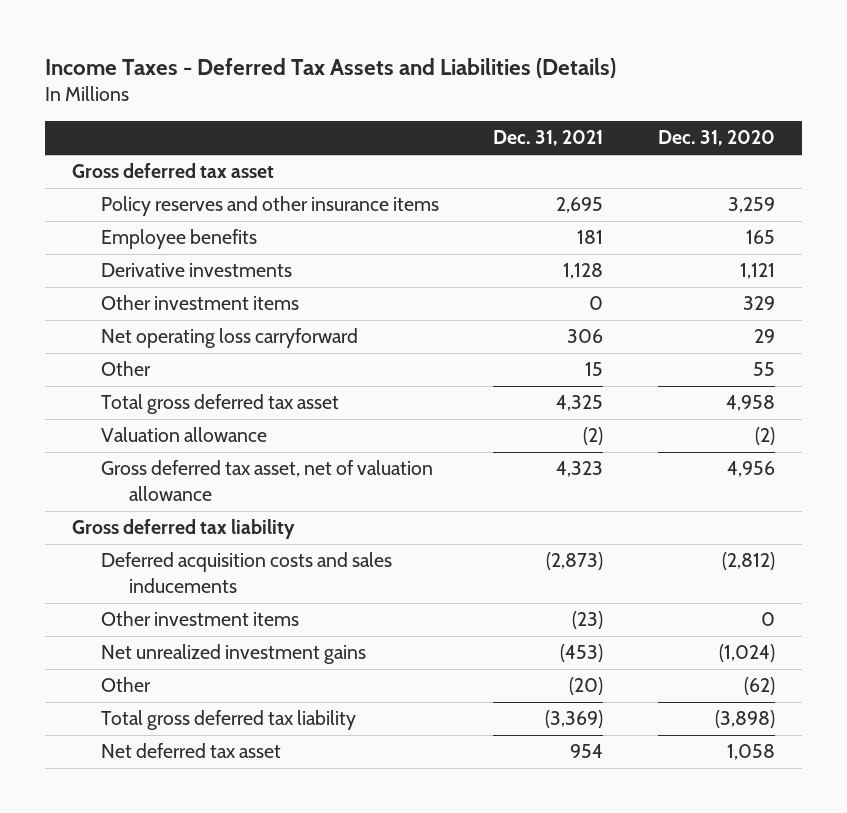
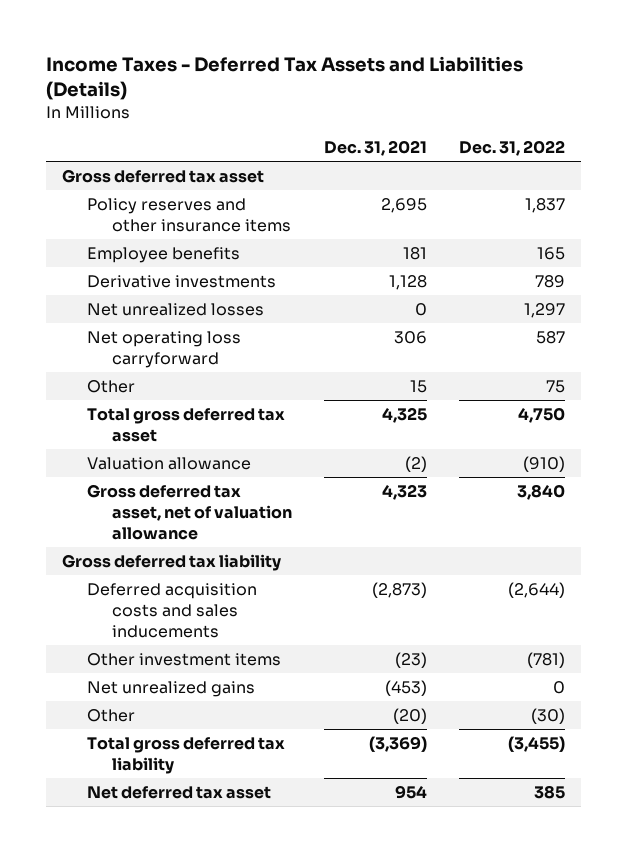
- | Dec. 31, 2021 | Dec. 31, 2020
+ | Dec. 31, 2021 | Dec. 31, 2022
- Other investment items | 0 | 329
+ Net unrealized losses | 0 | 1,297
- Net unrealized investment gains | (453) | (1,024)
+ Net unrealized gains | (453) | 0

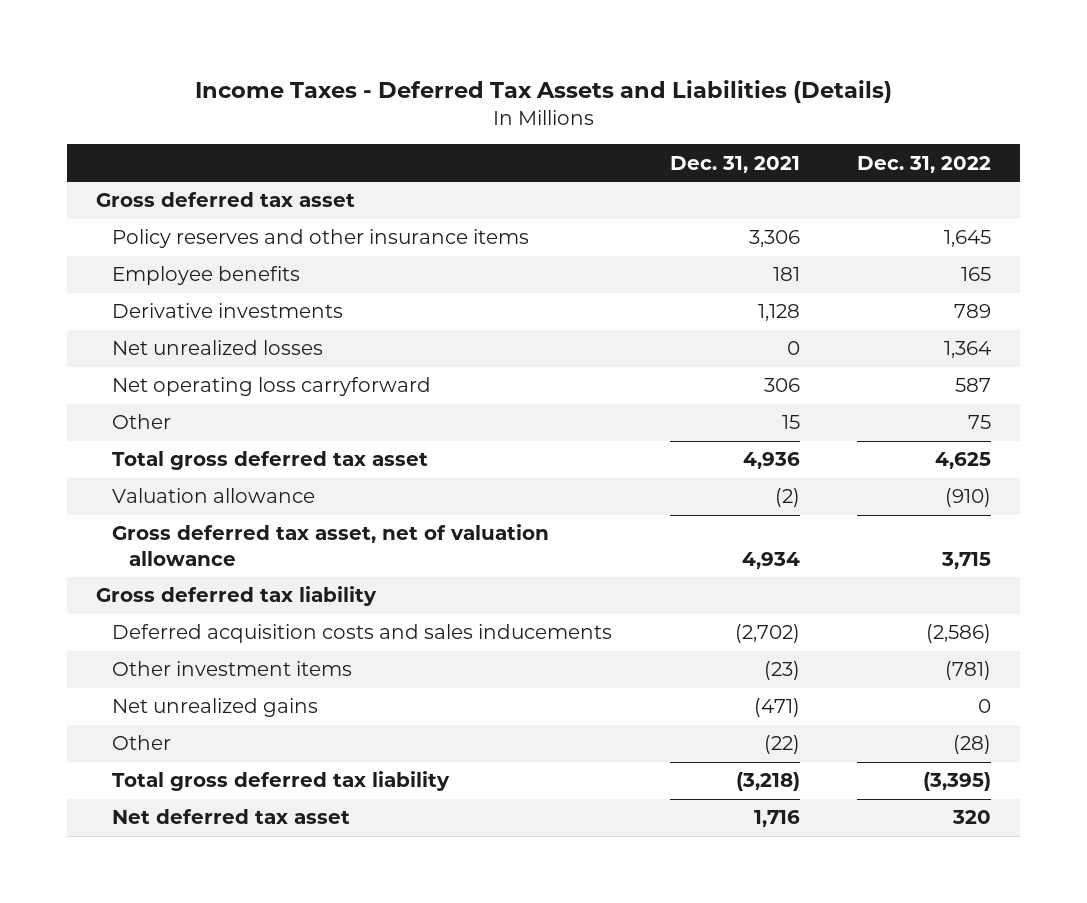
- Policy reserves and other insurance items | 2,695 | 1,837
+ Policy reserves and other insurance items | 3,306 | 1,645
- Net unrealized losses | 0 | 1,297
+ Net unrealized losses | 0 | 1,364
- Total gross deferred tax asset | 4,325 | 4,750
+ Total gross deferred tax asset | 4,936 | 4,625
- Gross deferred tax asset, net of valuation allowance | 4,323 | 3,840
+ Gross deferred tax asset, net of valuation allowance | 4,934 | 3,715
- Deferred acquisition costs and sales inducements | (2,873) | (2,644)
+ Deferred acquisition costs and sales inducements | (2,702) | (2,586)
- Net unrealized gains | (453) | 0
- Other | (20) | (30)
- Total gross deferred tax liability | (3,369) | (3,455)
- Net deferred tax asset | 954 | 385
+ Net unrealized gains | (471) | 0
+ Other | (22) | (28)
+ Total gross deferred tax liability | (3,218) | (3,395)
+ Net deferred tax asset | 1,716 | 320

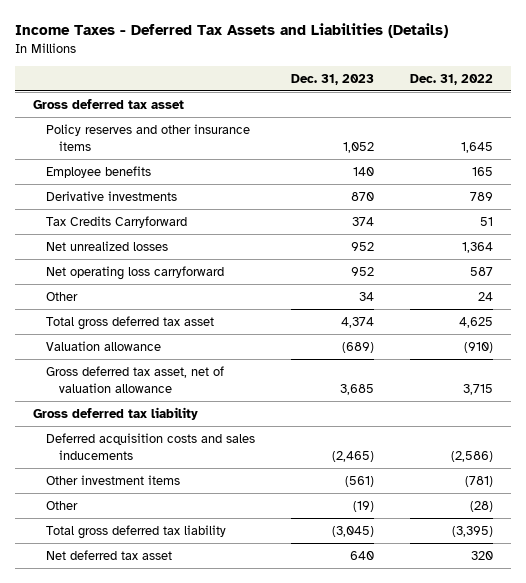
- | Dec. 31, 2021 | Dec. 31, 2022
+ | Dec. 31, 2023 | Dec. 31, 2022
+ Tax Credits Carryforward | 374 | 51
- Other | 15 | 75
+ Other | 34 | 24
- Net unrealized gains | (471) | 0

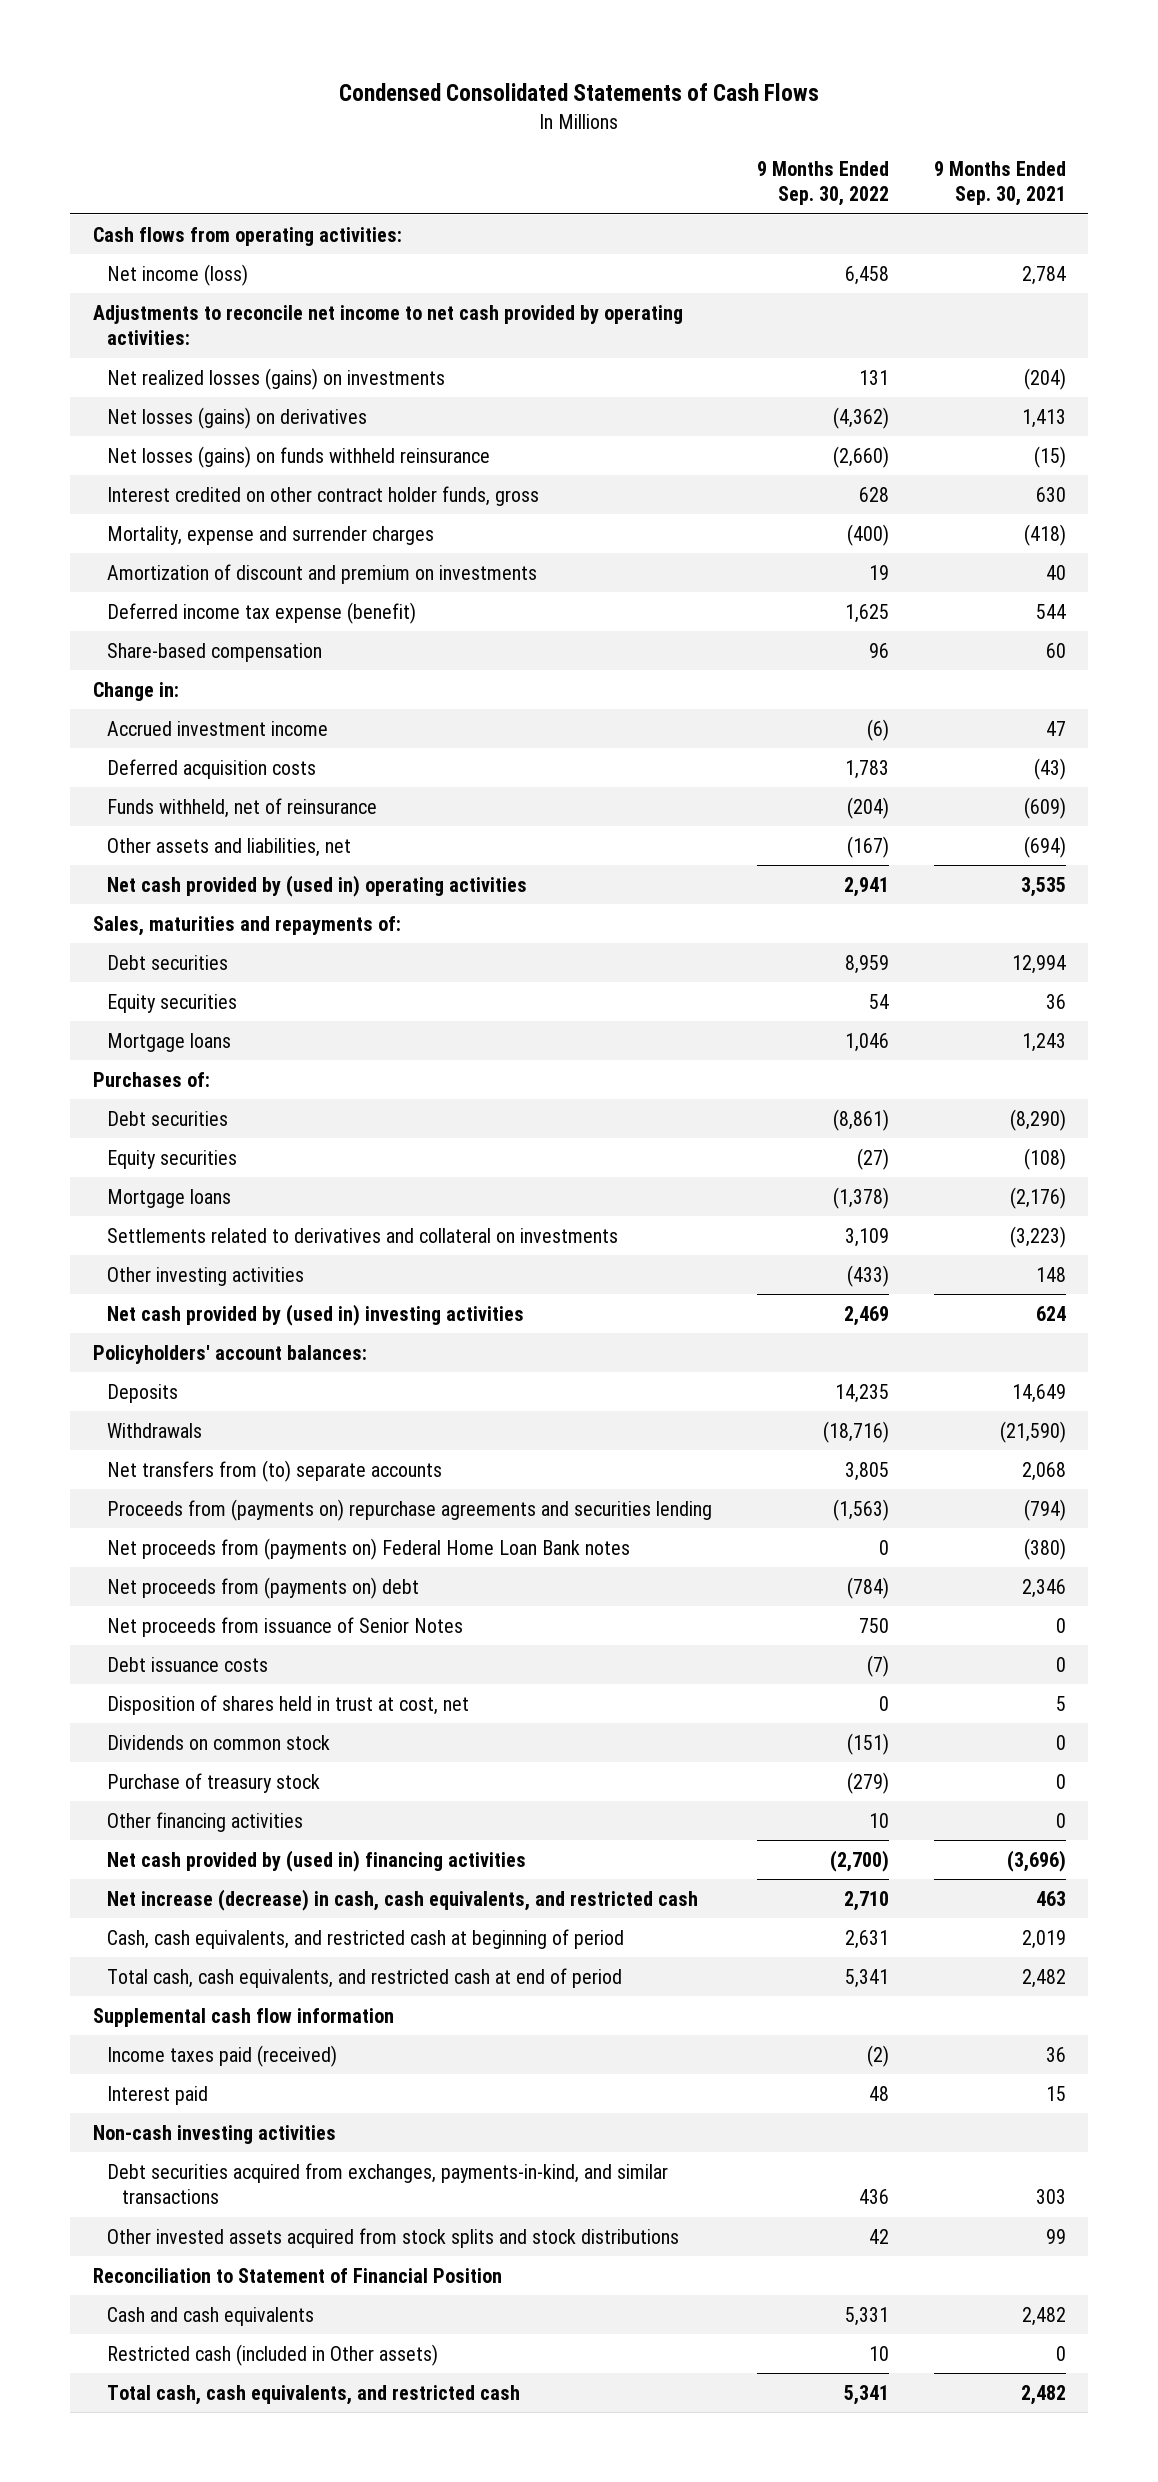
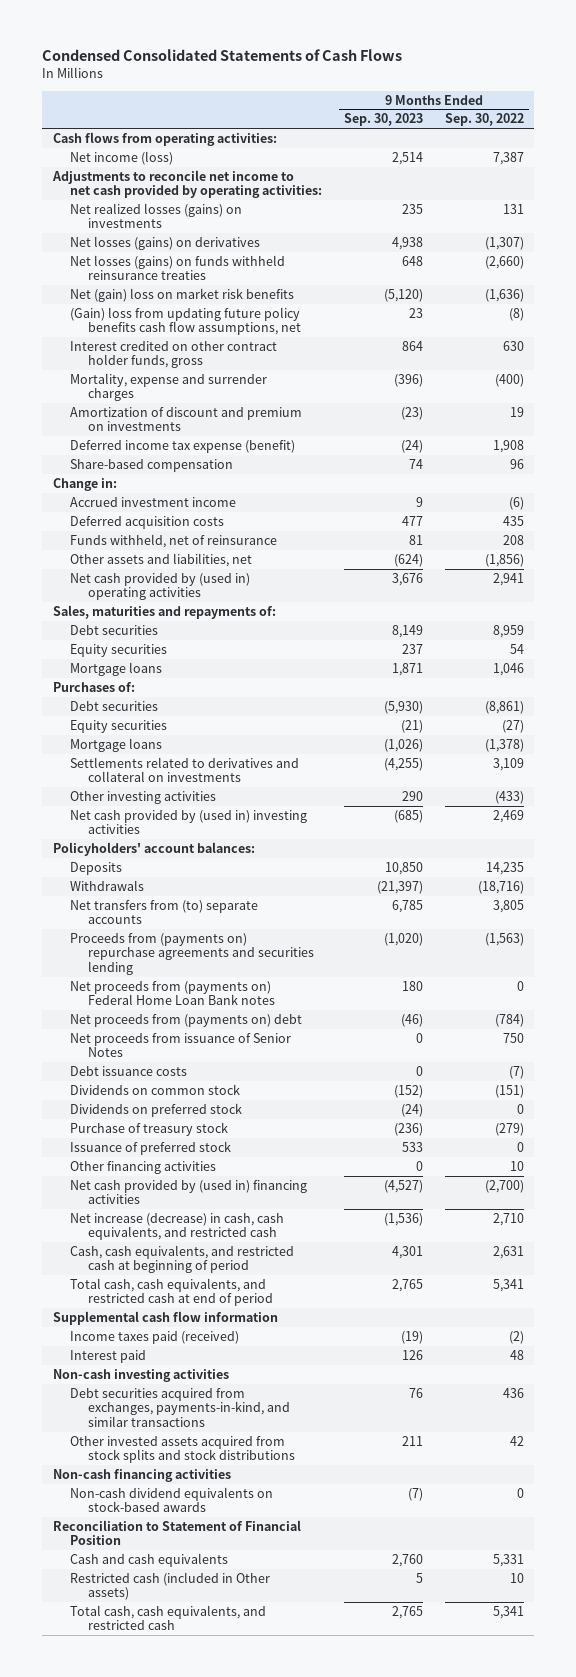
- | 9 Months Ended Sep. 30, 2022 | 9 Months Ended Sep. 30, 2021
+ | 9 Months Ended Sep. 30, 2023 | 9 Months Ended Sep. 30, 2022
- Net income (loss) | 6,458 | 2,784
+ Net income (loss) | 2,514 | 7,387
- Net losses (gains) on derivatives | (4,362) | 1,413
- Net losses (gains) on funds withheld reinsurance | (2,660) | (15)
- Interest credited on other contract holder funds, gross | 628 | 630
+ Net losses (gains) on derivatives | 4,938 | (1,307)
+ Net losses (gains) on funds withheld reinsurance treaties | 648 | (2,660)
+ Net (gain) loss on market risk benefits | (5,120) | (1,636)
+ (Gain) loss from updating future policy benefits cash flow assumptions, net | 23 | (8)
+ Interest credited on other contract holder funds, gross | 864 | 630
- Deferred income tax expense (benefit) | 1,625 | 544
+ Deferred income tax expense (benefit) | (24) | 1,908
- Deferred acquisition costs | 1,783 | (43)
- Funds withheld, net of reinsurance | (204) | (609)
- Other assets and liabilities, net | (167) | (694)
+ Deferred acquisition costs | 477 | 435
+ Funds withheld, net of reinsurance | 81 | 208
+ Other assets and liabilities, net | (624) | (1,856)
- Disposition of shares held in trust at cost, net | 0 | 5
+ Dividends on preferred stock | (24) | 0
+ Issuance of preferred stock | 533 | 0
+ Non-cash financing activities
+ Non-cash dividend equivalents on stock-based awards | (7) | 0

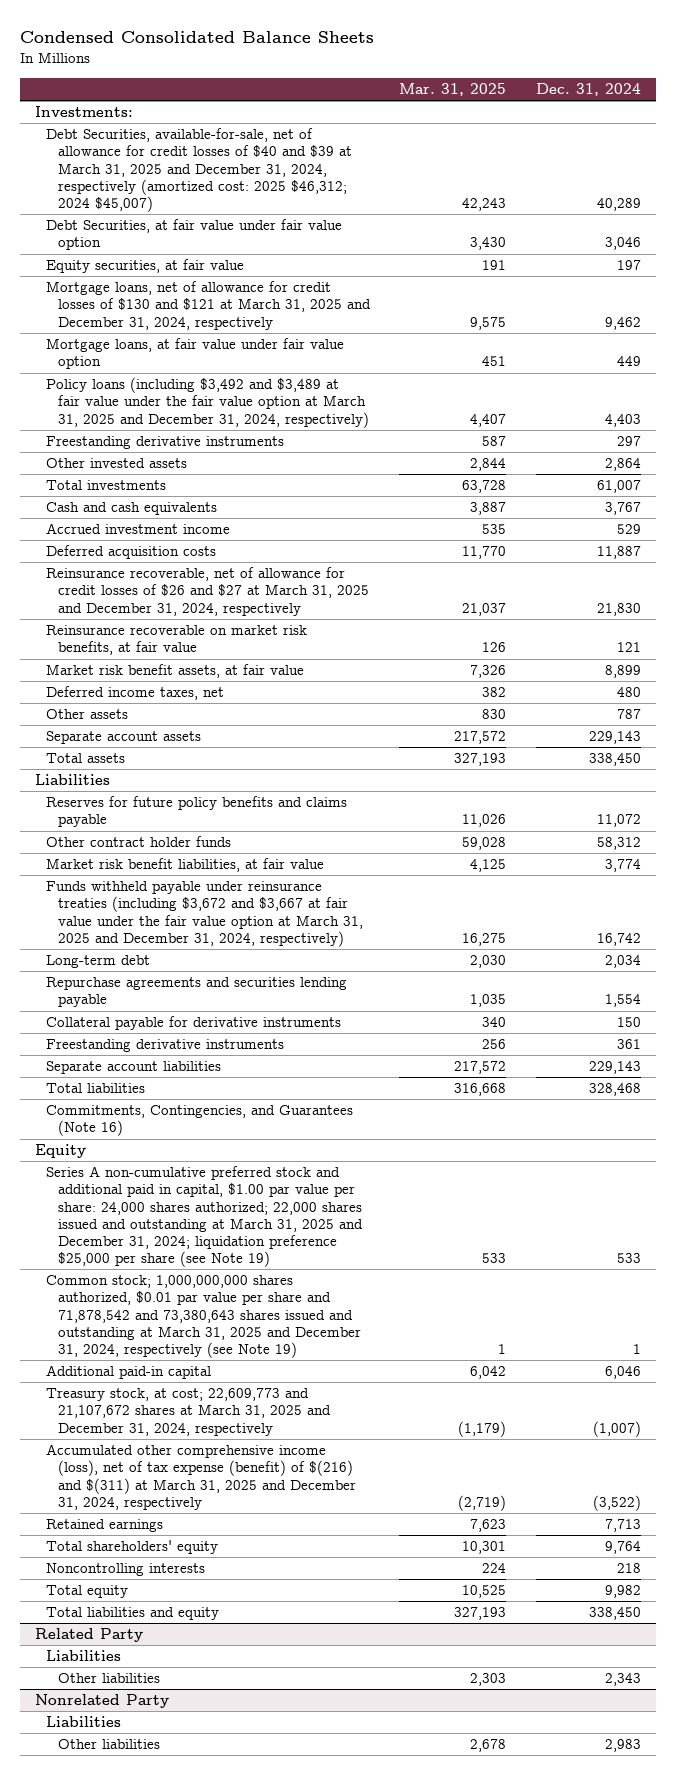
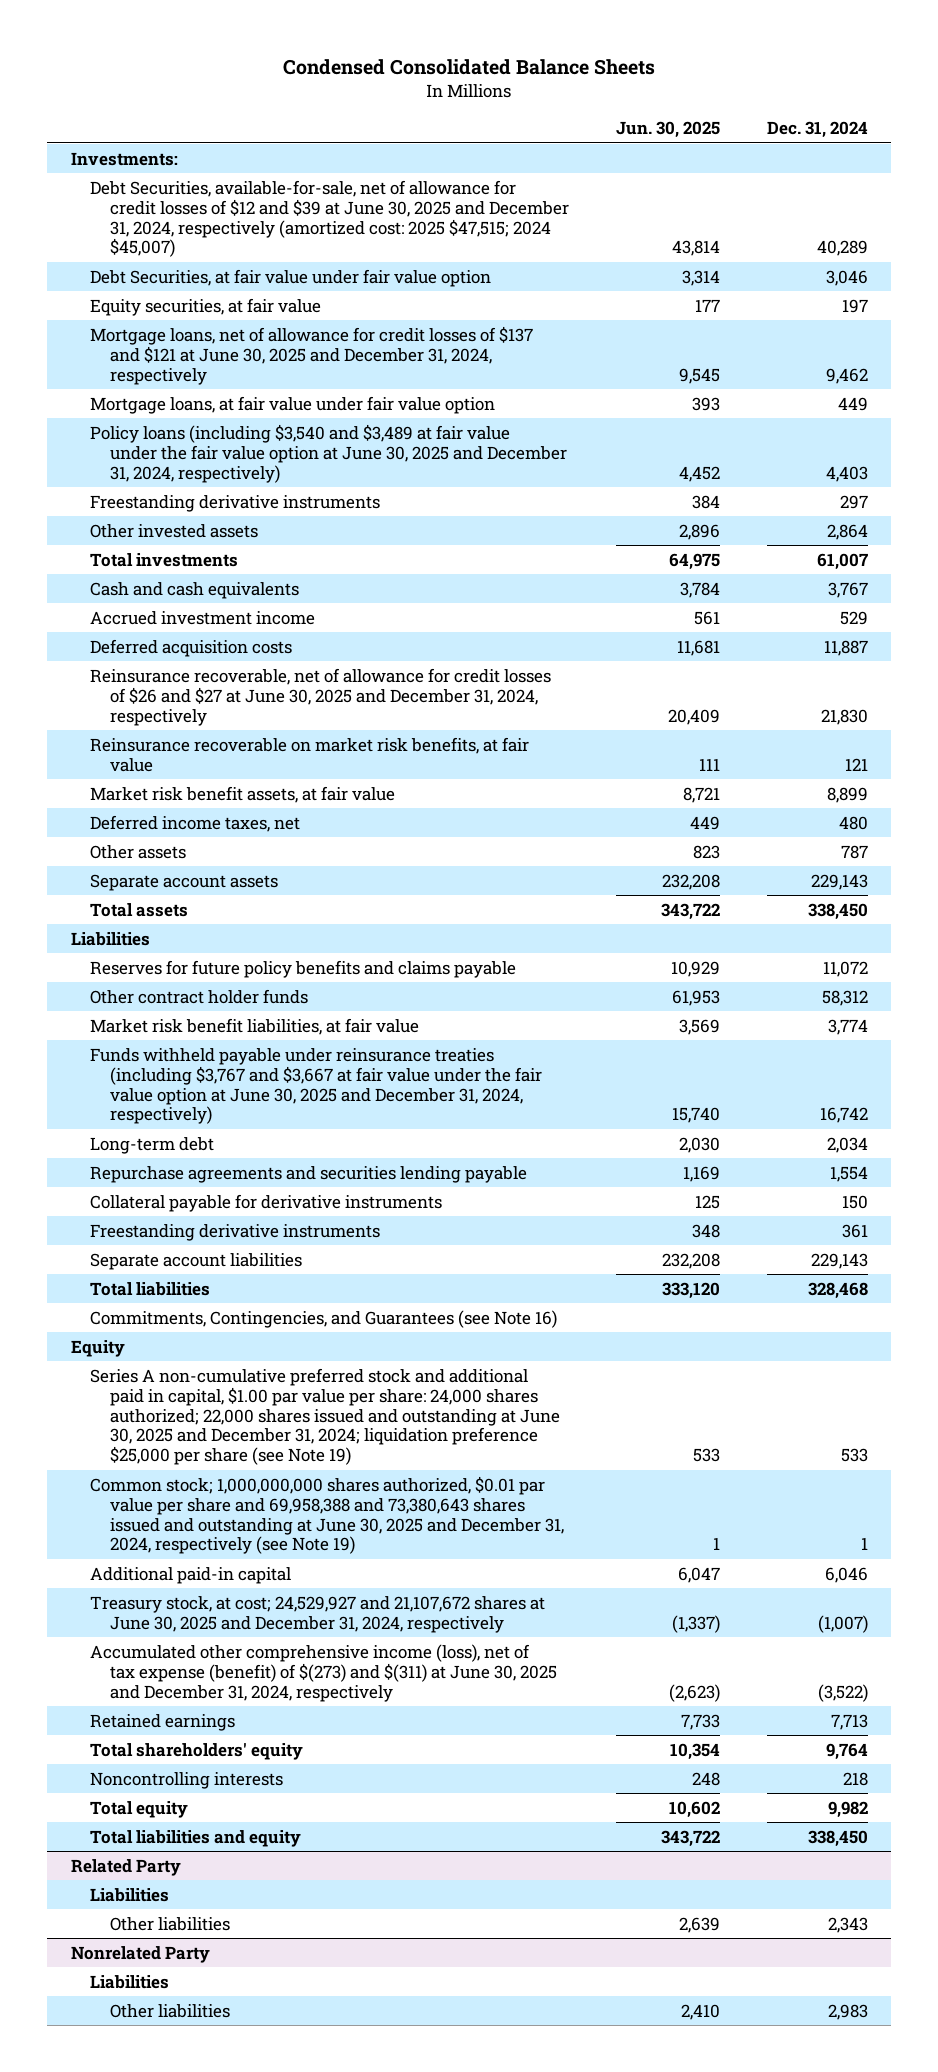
- | Mar. 31, 2025 | Dec. 31, 2024
+ | Jun. 30, 2025 | Dec. 31, 2024
- Debt Securities, available-for-sale, net of allowance for credit losses of $40 and $39 at March 31, 2025 and December 31, 2024, respectively (amortized cost: 2025 $46,312; 2024 $45,007) | 42,243 | 40,289
+ Debt Securities, available-for-sale, net of allowance for credit losses of $12 and $39 at June 30, 2025 and December 31, 2024, respectively (amortized cost: 2025 $47,515; 2024 $45,007) | 43,814 | 40,289
- Mortgage loans, net of allowance for credit losses of $130 and $121 at March 31, 2025 and December 31, 2024, respectively | 9,575 | 9,462
+ Mortgage loans, net of allowance for credit losses of $137 and $121 at June 30, 2025 and December 31, 2024, respectively | 9,545 | 9,462
- Policy loans (including $3,492 and $3,489 at fair value under the fair value option at March 31, 2025 and December 31, 2024, respectively) | 4,407 | 4,403
+ Policy loans (including $3,540 and $3,489 at fair value under the fair value option at June 30, 2025 and December 31, 2024, respectively) | 4,452 | 4,403
- Reinsurance recoverable, net of allowance for credit losses of $26 and $27 at March 31, 2025 and December 31, 2024, respectively | 21,037 | 21,830
+ Reinsurance recoverable, net of allowance for credit losses of $26 and $27 at June 30, 2025 and December 31, 2024, respectively | 20,409 | 21,830
- Funds withheld payable under reinsurance treaties (including $3,672 and $3,667 at fair value under the fair value option at March 31, 2025 and December 31, 2024, respectively) | 16,275 | 16,742
+ Funds withheld payable under reinsurance treaties (including $3,767 and $3,667 at fair value under the fair value option at June 30, 2025 and December 31, 2024, respectively) | 15,740 | 16,742
- Commitments, Contingencies, and Guarantees (Note 16)
+ Commitments, Contingencies, and Guarantees (see Note 16)
- Series A non-cumulative preferred stock and additional paid in capital, $1.00 par value per share: 24,000 shares authorized; 22,000 shares issued and outstanding at March 31, 2025 and December 31, 2024; liquidation preference $25,000 per share (see Note 19) | 533 | 533
- Common stock; 1,000,000,000 shares authorized, $0.01 par value per share and 71,878,542 and 73,380,643 shares issued and outstanding at March 31, 2025 and December 31, 2024, respectively (see Note 19) | 1 | 1
+ Series A non-cumulative preferred stock and additional paid in capital, $1.00 par value per share: 24,000 shares authorized; 22,000 shares issued and outstanding at June 30, 2025 and December 31, 2024; liquidation preference $25,000 per share (see Note 19) | 533 | 533
+ Common stock; 1,000,000,000 shares authorized, $0.01 par value per share and 69,958,388 and 73,380,643 shares issued and outstanding at June 30, 2025 and December 31, 2024, respectively (see Note 19) | 1 | 1
- Treasury stock, at cost; 22,609,773 and 21,107,672 shares at March 31, 2025 and December 31, 2024, respectively | (1,179) | (1,007)
- Accumulated other comprehensive income (loss), net of tax expense (benefit) of $(216) and $(311) at March 31, 2025 and December 31, 2024, respectively | (2,719) | (3,522)
+ Treasury stock, at cost; 24,529,927 and 21,107,672 shares at June 30, 2025 and December 31, 2024, respectively | (1,337) | (1,007)
+ Accumulated other comprehensive income (loss), net of tax expense (benefit) of $(273) and $(311) at June 30, 2025 and December 31, 2024, respectively | (2,623) | (3,522)

